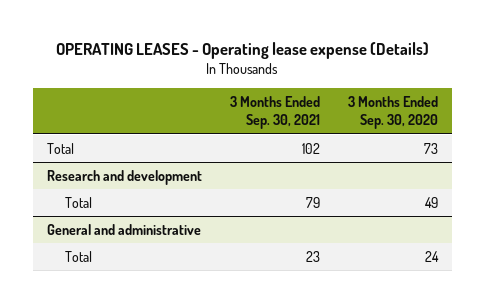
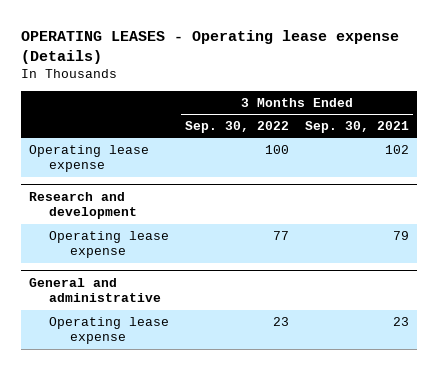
- | 3 Months Ended Sep. 30, 2021 | 3 Months Ended Sep. 30, 2020
+ | 3 Months Ended Sep. 30, 2022 | 3 Months Ended Sep. 30, 2021
- Total | 102 | 73
+ Operating lease expense | 100 | 102
@ Research and development
- Total | 79 | 49
+ Operating lease expense | 77 | 79
@ General and administrative
- Total | 23 | 24
+ Operating lease expense | 23 | 23

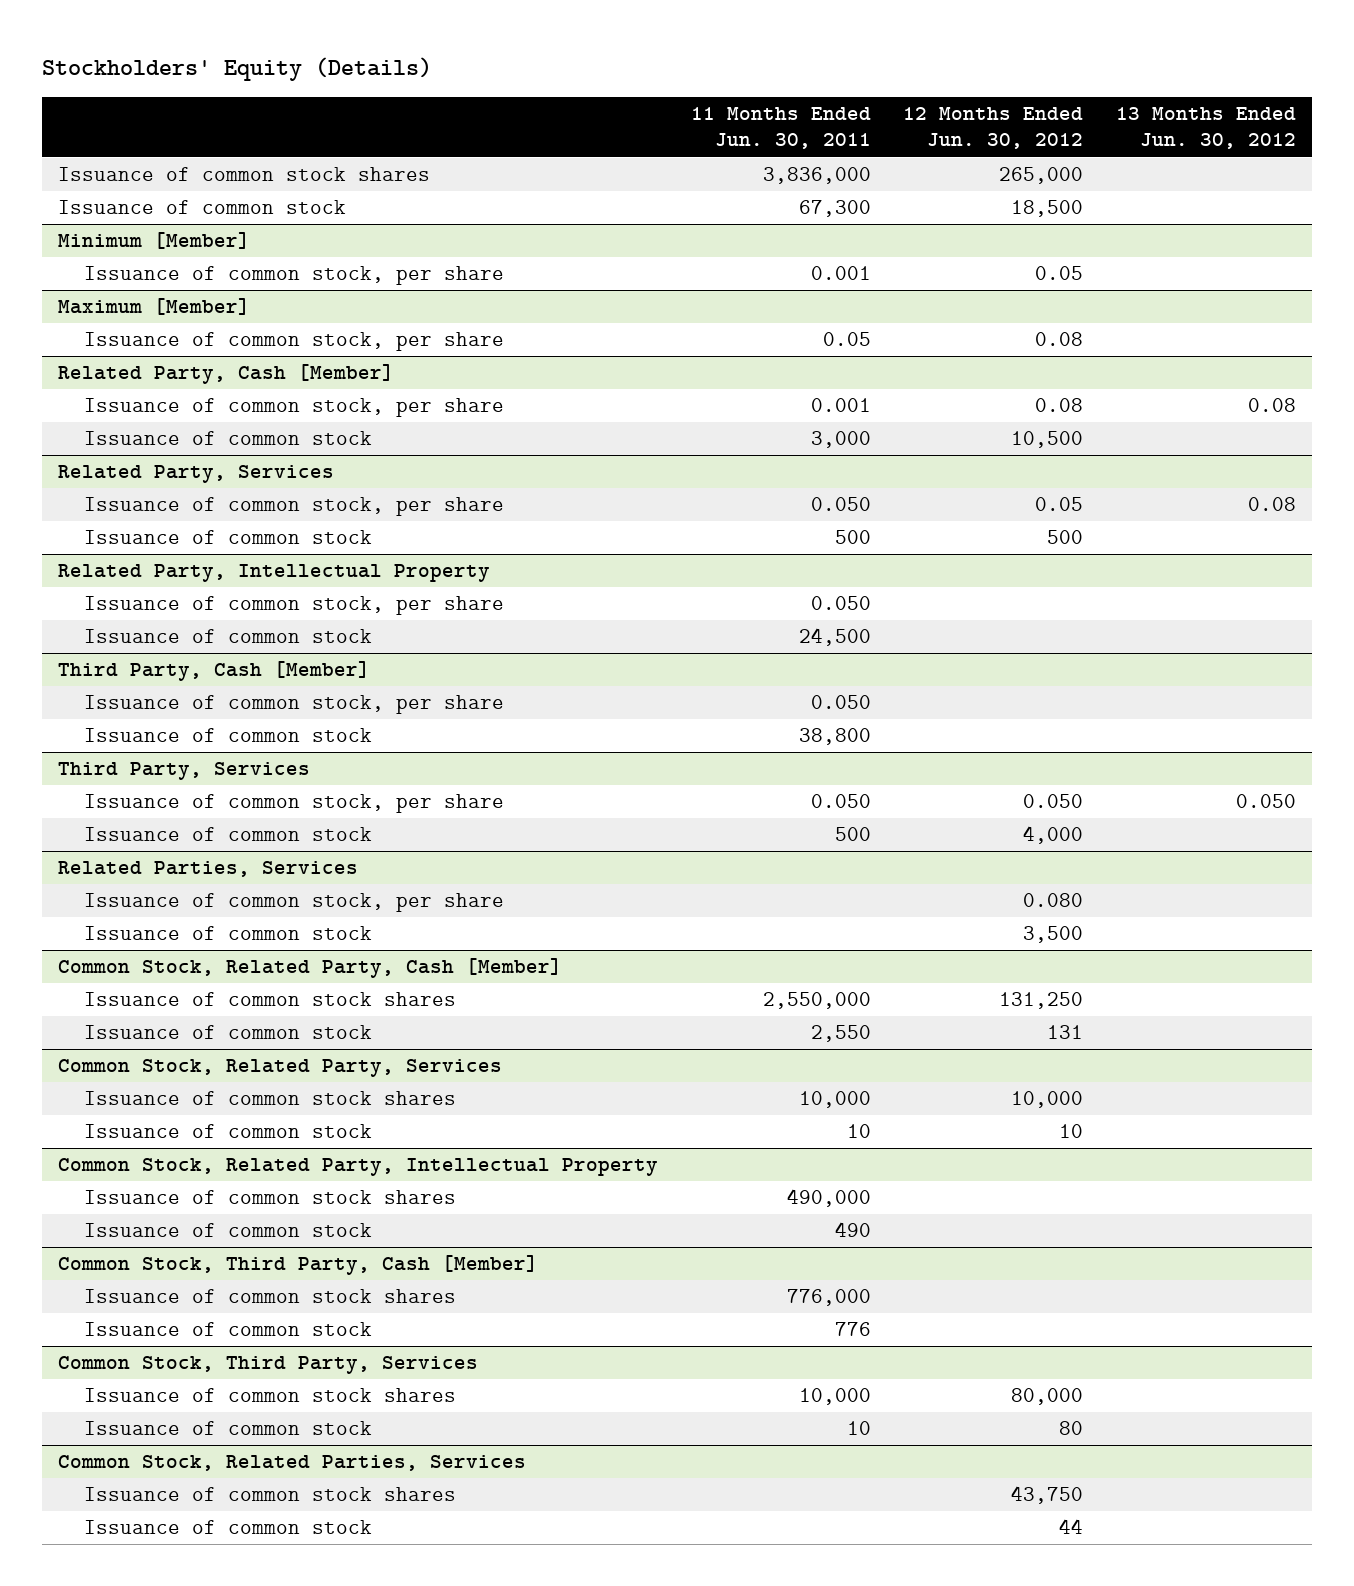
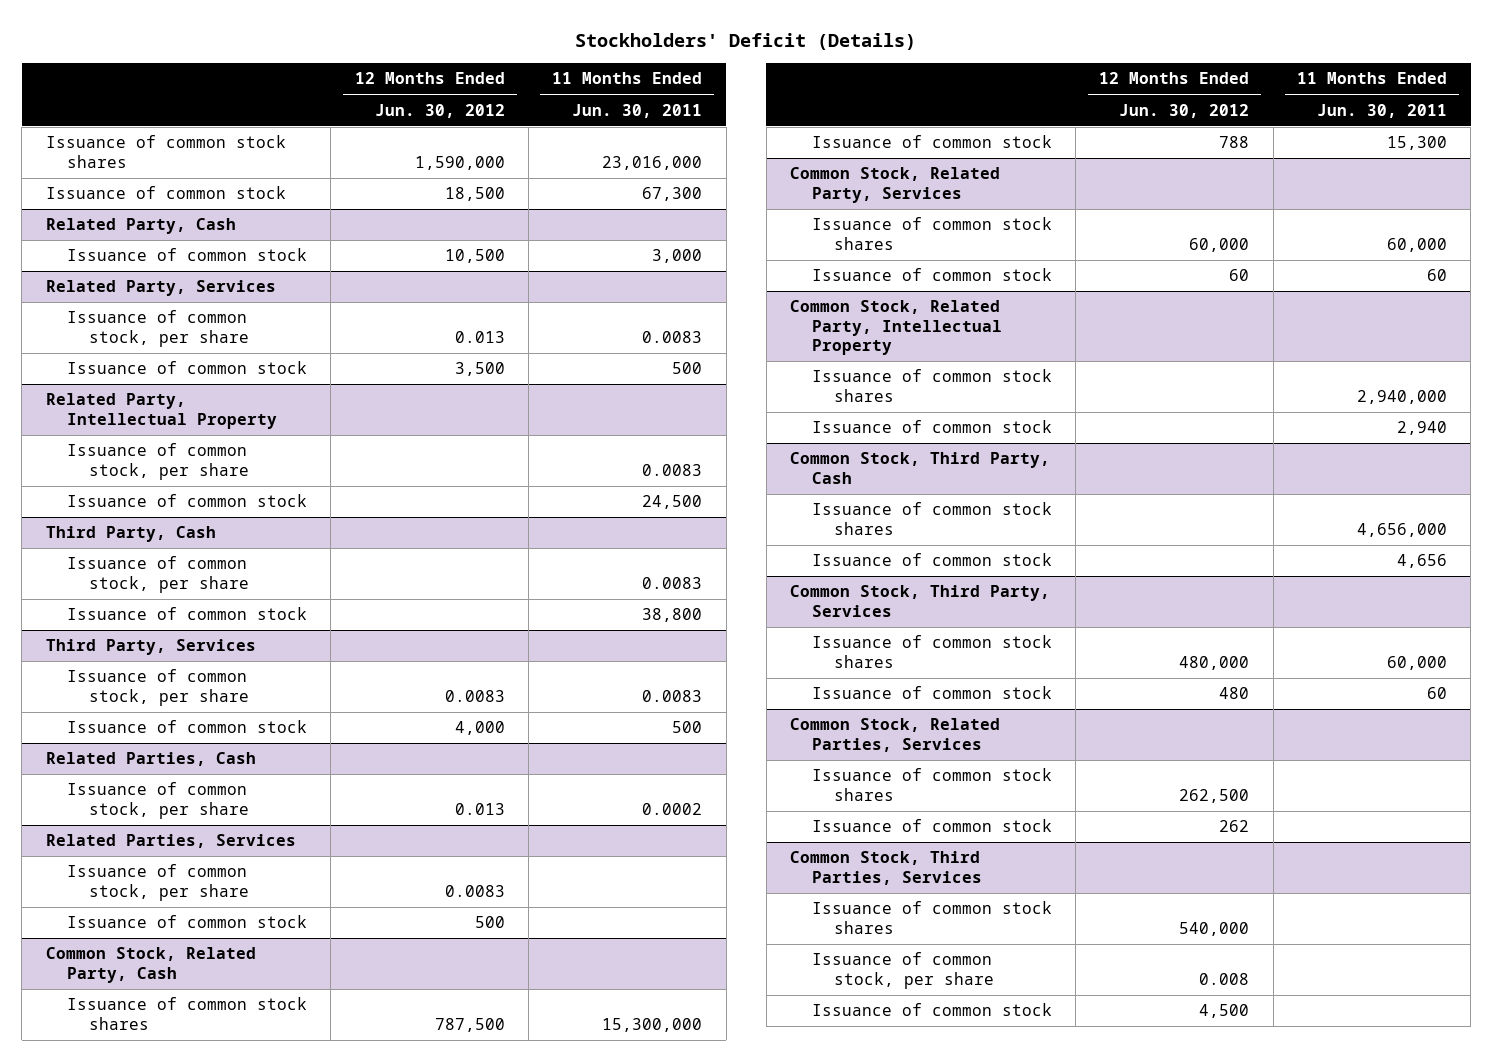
- Stockholders' Equity (Details)
+ Stockholders' Deficit (Details)
- | 11 Months Ended Jun. 30, 2011 | 12 Months Ended Jun. 30, 2012 | 13 Months Ended Jun. 30, 2012
+ | 12 Months Ended Jun. 30, 2012 | 11 Months Ended Jun. 30, 2011
- Issuance of common stock shares | 3,836,000 | 265,000 |
+ Issuance of common stock shares | 1,590,000 | 23,016,000
- Minimum [Member]
- Issuance of common stock, per share | 0.001 | 0.05 |
- Maximum [Member]
- Issuance of common stock, per share | 0.05 | 0.08 |
- Related Party, Cash [Member]
- Issuance of common stock, per share | 0.001 | 0.08 | 0.08
+ Related Party, Cash
@ Related Party, Services
- Issuance of common stock, per share | 0.050 | 0.05 | 0.08
- Issuance of common stock | 500 | 500 |
+ Issuance of common stock, per share | 0.013 | 0.0083
+ Issuance of common stock | 3,500 | 500
@ Related Party, Intellectual Property
- Issuance of common stock, per share | 0.050 | |
+ Issuance of common stock, per share | | 0.0083
- Third Party, Cash [Member]
- Issuance of common stock, per share | 0.050 | |
+ Third Party, Cash
+ Issuance of common stock, per share | | 0.0083
@ Third Party, Services
- Issuance of common stock, per share | 0.050 | 0.050 | 0.050
+ Issuance of common stock, per share | 0.0083 | 0.0083
+ Related Parties, Cash
+ Issuance of common stock, per share | 0.013 | 0.0002
@ Related Parties, Services
- Issuance of common stock, per share | | 0.080 |
- Issuance of common stock | | 3,500 |
- Common Stock, Related Party, Cash [Member]
- Issuance of common stock shares | 2,550,000 | 131,250 |
- Issuance of common stock | 2,550 | 131 |
@ Related Parties, Services
+ Issuance of common stock, per share | 0.0083 |
+ Issuance of common stock | 500 |
+ Common Stock, Related Party, Cash
+ Issuance of common stock shares | 787,500 | 15,300,000
+ Issuance of common stock | 788 | 15,300
@ Common Stock, Related Party, Services
- Issuance of common stock shares | 10,000 | 10,000 |
- Issuance of common stock | 10 | 10 |
+ Issuance of common stock shares | 60,000 | 60,000
+ Issuance of common stock | 60 | 60
@ Common Stock, Related Party, Intellectual Property
- Issuance of common stock shares | 490,000 | |
- Issuance of common stock | 490 | |
- Common Stock, Third Party, Cash [Member]
- Issuance of common stock shares | 776,000 | |
- Issuance of common stock | 776 | |
@ Common Stock, Related Party, Intellectual Property
+ Issuance of common stock shares | | 2,940,000
+ Issuance of common stock | | 2,940
+ Common Stock, Third Party, Cash
+ Issuance of common stock shares | | 4,656,000
+ Issuance of common stock | | 4,656
@ Common Stock, Third Party, Services
- Issuance of common stock shares | 10,000 | 80,000 |
- Issuance of common stock | 10 | 80 |
+ Issuance of common stock shares | 480,000 | 60,000
+ Issuance of common stock | 480 | 60
@ Common Stock, Related Parties, Services
- Issuance of common stock shares | | 43,750 |
- Issuance of common stock | | 44 |
+ Issuance of common stock shares | 262,500 |
+ Issuance of common stock | 262 |
+ Common Stock, Third Parties, Services
+ Issuance of common stock shares | 540,000 |
+ Issuance of common stock, per share | 0.008 |
+ Issuance of common stock | 4,500 |

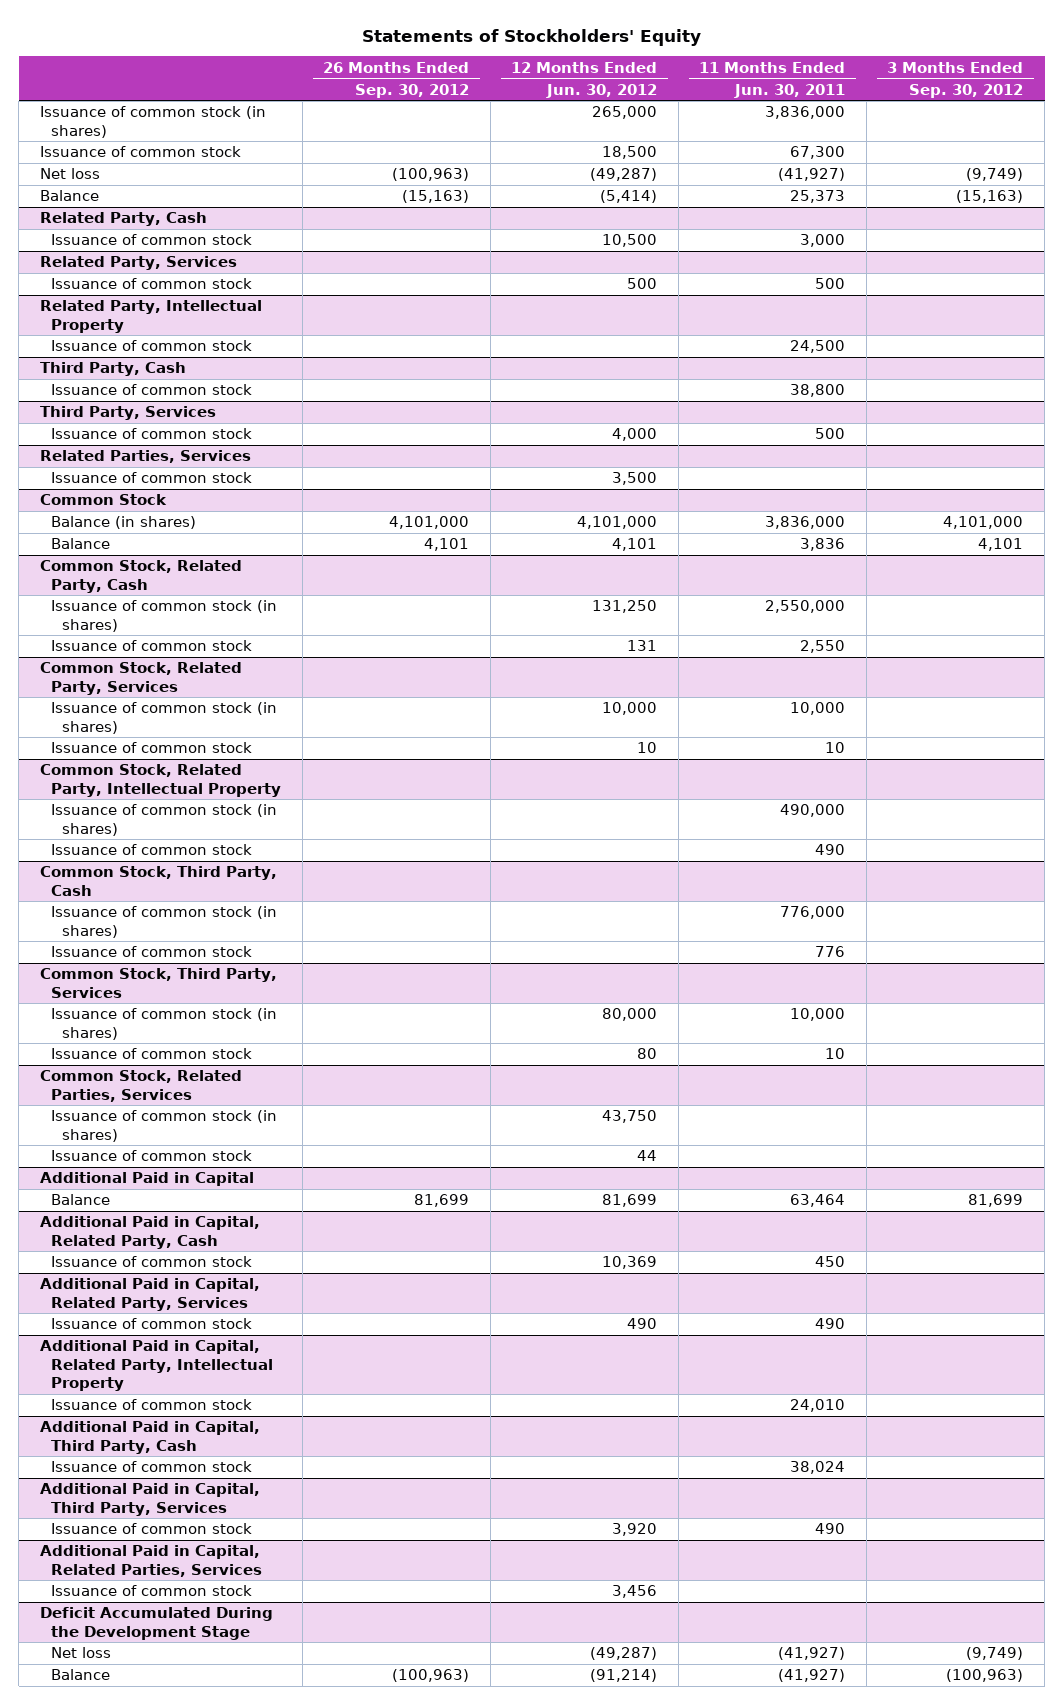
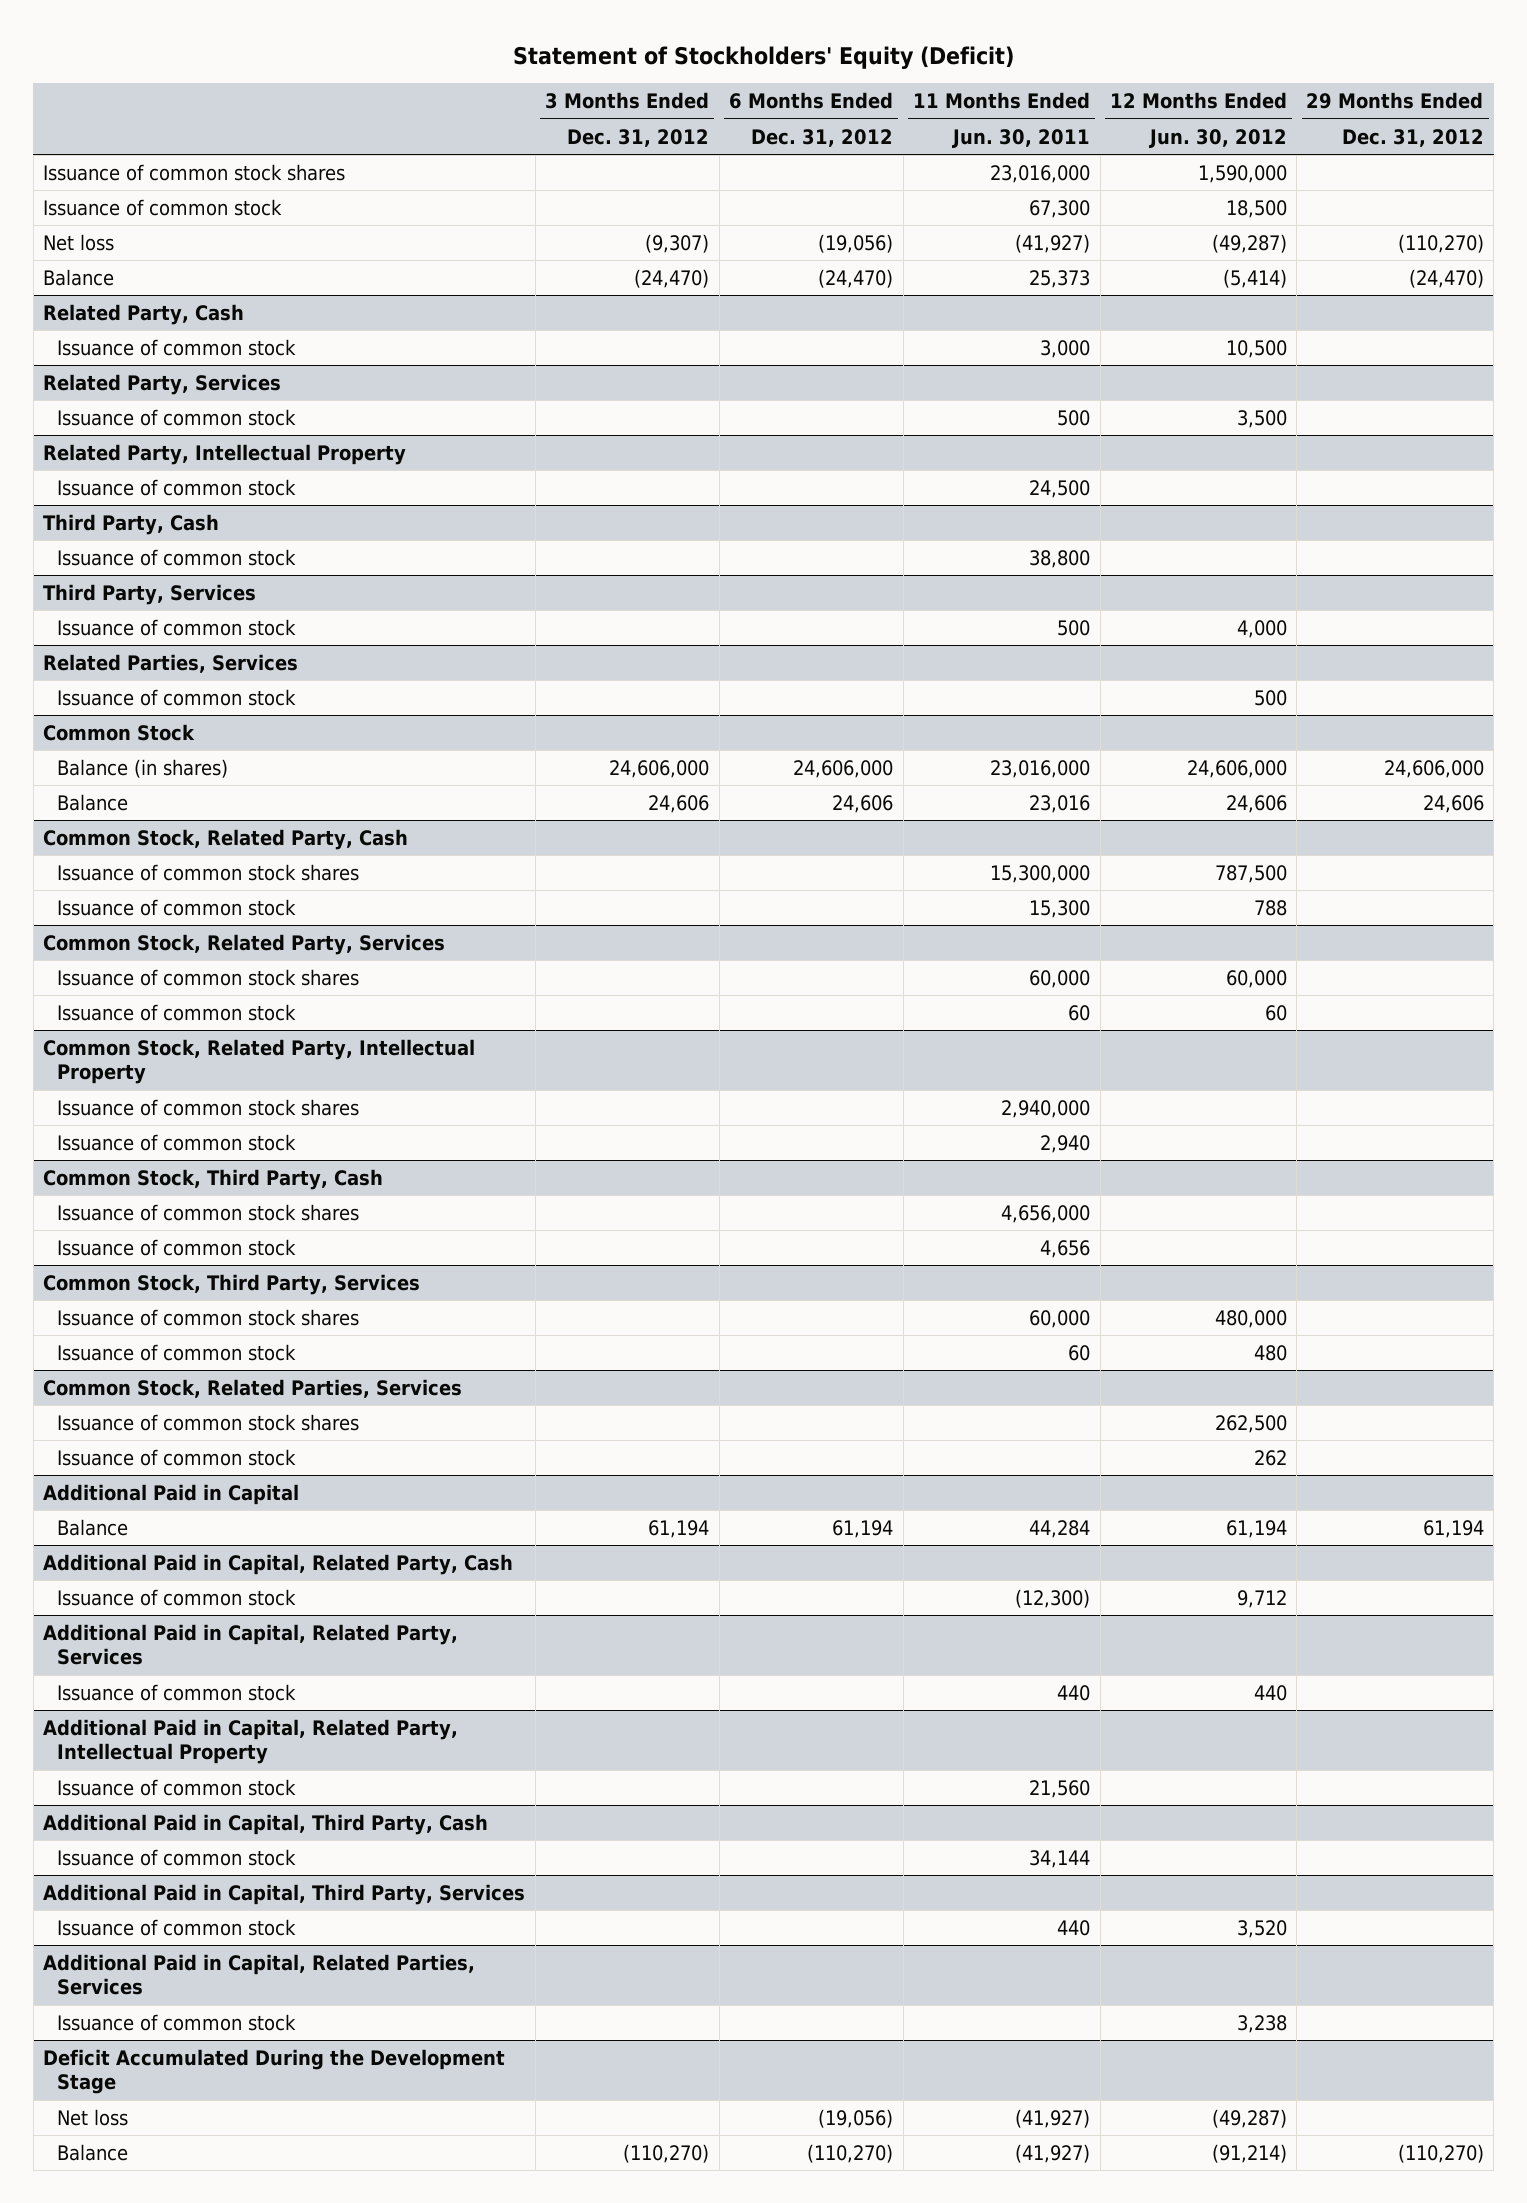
- Statements of Stockholders' Equity
+ Statement of Stockholders' Equity (Deficit)
- | 26 Months Ended Sep. 30, 2012 | 12 Months Ended Jun. 30, 2012 | 11 Months Ended Jun. 30, 2011 | 3 Months Ended Sep. 30, 2012
+ | 3 Months Ended Dec. 31, 2012 | 6 Months Ended Dec. 31, 2012 | 11 Months Ended Jun. 30, 2011 | 12 Months Ended Jun. 30, 2012 | 29 Months Ended Dec. 31, 2012
- Issuance of common stock (in shares) | | 265,000 | 3,836,000 |
+ Issuance of common stock shares | | | 23,016,000 | 1,590,000 |
@ Related Party, Services
- Issuance of common stock | | 500 | 500 |
+ Issuance of common stock | | | 500 | 3,500 |
@ Related Parties, Services
- Issuance of common stock | | 3,500 | |
+ Issuance of common stock | | | | 500 |
@ Common Stock
- Balance (in shares) | 4,101,000 | 4,101,000 | 3,836,000 | 4,101,000
- Balance | 4,101 | 4,101 | 3,836 | 4,101
+ Balance (in shares) | 24,606,000 | 24,606,000 | 23,016,000 | 24,606,000 | 24,606,000
+ Balance | 24,606 | 24,606 | 23,016 | 24,606 | 24,606
@ Common Stock, Related Party, Cash
- Issuance of common stock (in shares) | | 131,250 | 2,550,000 |
- Issuance of common stock | | 131 | 2,550 |
+ Issuance of common stock shares | | | 15,300,000 | 787,500 |
+ Issuance of common stock | | | 15,300 | 788 |
@ Common Stock, Related Party, Services
- Issuance of common stock (in shares) | | 10,000 | 10,000 |
- Issuance of common stock | | 10 | 10 |
+ Issuance of common stock shares | | | 60,000 | 60,000 |
+ Issuance of common stock | | | 60 | 60 |
@ Common Stock, Related Party, Intellectual Property
- Issuance of common stock (in shares) | | | 490,000 |
- Issuance of common stock | | | 490 |
+ Issuance of common stock shares | | | 2,940,000 | |
+ Issuance of common stock | | | 2,940 | |
@ Common Stock, Third Party, Cash
- Issuance of common stock (in shares) | | | 776,000 |
- Issuance of common stock | | | 776 |
+ Issuance of common stock shares | | | 4,656,000 | |
+ Issuance of common stock | | | 4,656 | |
@ Common Stock, Third Party, Services
- Issuance of common stock (in shares) | | 80,000 | 10,000 |
- Issuance of common stock | | 80 | 10 |
+ Issuance of common stock shares | | | 60,000 | 480,000 |
+ Issuance of common stock | | | 60 | 480 |
@ Common Stock, Related Parties, Services
- Issuance of common stock (in shares) | | 43,750 | |
- Issuance of common stock | | 44 | |
+ Issuance of common stock shares | | | | 262,500 |
+ Issuance of common stock | | | | 262 |
@ Additional Paid in Capital
- Balance | 81,699 | 81,699 | 63,464 | 81,699
+ Balance | 61,194 | 61,194 | 44,284 | 61,194 | 61,194
@ Additional Paid in Capital, Related Party, Cash
- Issuance of common stock | | 10,369 | 450 |
+ Issuance of common stock | | | (12,300) | 9,712 |
@ Additional Paid in Capital, Related Party, Services
- Issuance of common stock | | 490 | 490 |
+ Issuance of common stock | | | 440 | 440 |
@ Additional Paid in Capital, Related Party, Intellectual Property
- Issuance of common stock | | | 24,010 |
+ Issuance of common stock | | | 21,560 | |
@ Additional Paid in Capital, Third Party, Cash
- Issuance of common stock | | | 38,024 |
+ Issuance of common stock | | | 34,144 | |
@ Additional Paid in Capital, Third Party, Services
- Issuance of common stock | | 3,920 | 490 |
+ Issuance of common stock | | | 440 | 3,520 |
@ Additional Paid in Capital, Related Parties, Services
- Issuance of common stock | | 3,456 | |
+ Issuance of common stock | | | | 3,238 |

